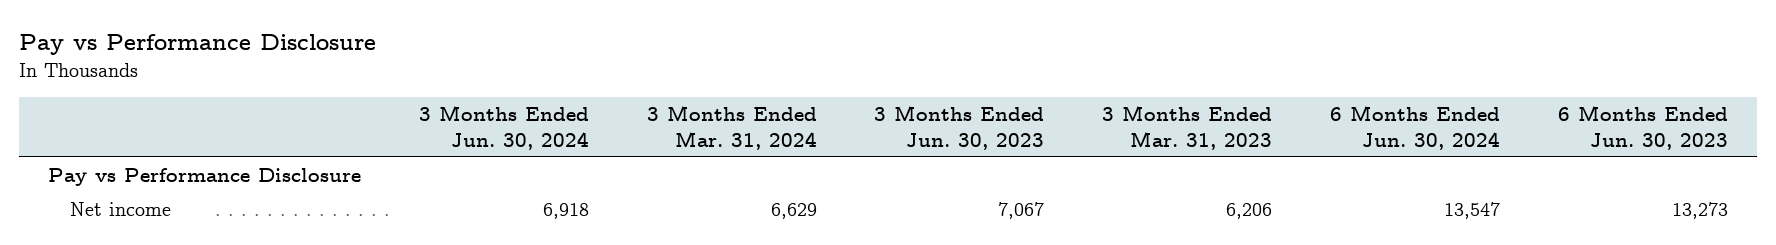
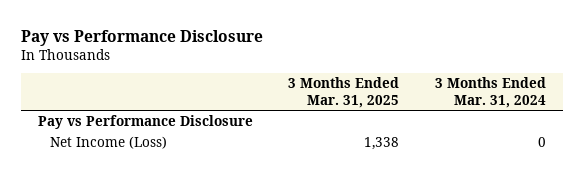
- | 3 Months Ended Jun. 30, 2024 | 3 Months Ended Mar. 31, 2024 | 3 Months Ended Jun. 30, 2023 | 3 Months Ended Mar. 31, 2023 | 6 Months Ended Jun. 30, 2024 | 6 Months Ended Jun. 30, 2023
+ | 3 Months Ended Mar. 31, 2025 | 3 Months Ended Mar. 31, 2024
- Net income | 6,918 | 6,629 | 7,067 | 6,206 | 13,547 | 13,273
+ Net Income (Loss) | 1,338 | 0

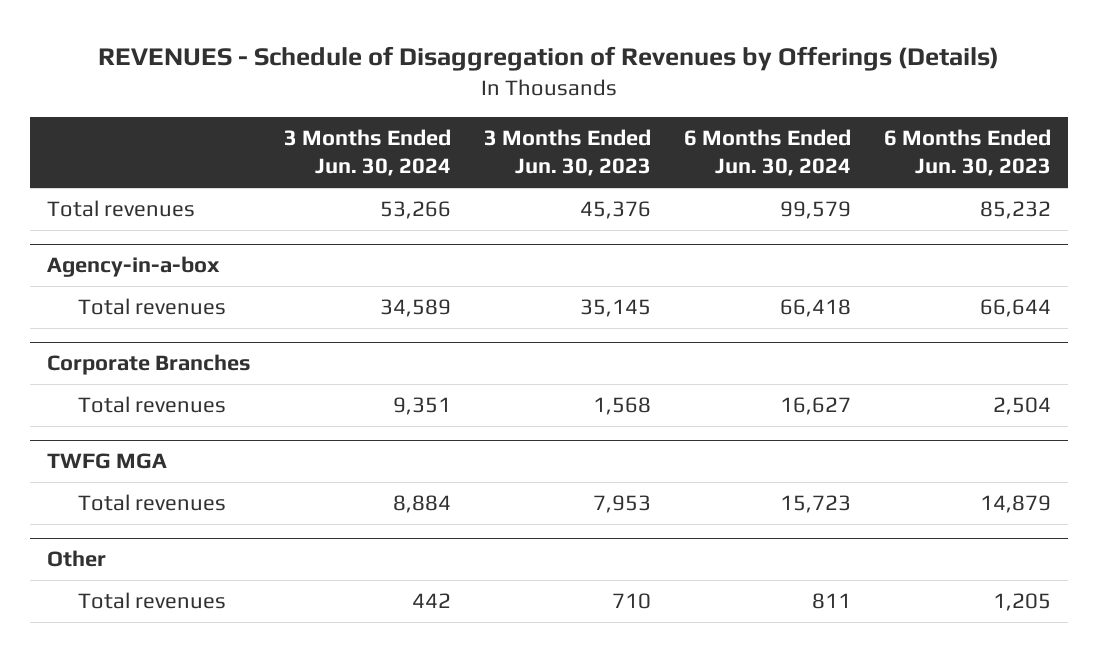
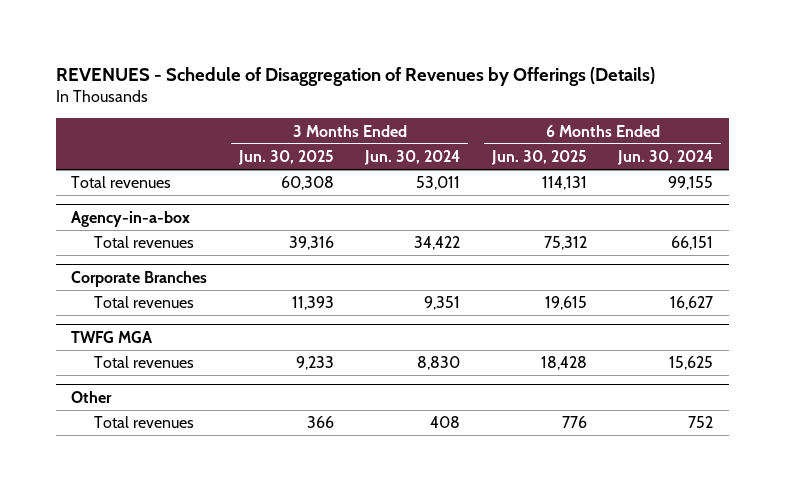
- | 3 Months Ended Jun. 30, 2024 | 3 Months Ended Jun. 30, 2023 | 6 Months Ended Jun. 30, 2024 | 6 Months Ended Jun. 30, 2023
+ | 3 Months Ended Jun. 30, 2025 | 3 Months Ended Jun. 30, 2024 | 6 Months Ended Jun. 30, 2025 | 6 Months Ended Jun. 30, 2024
- Total revenues | 53,266 | 45,376 | 99,579 | 85,232
+ Total revenues | 60,308 | 53,011 | 114,131 | 99,155
@ Agency-in-a-box
- Total revenues | 34,589 | 35,145 | 66,418 | 66,644
+ Total revenues | 39,316 | 34,422 | 75,312 | 66,151
@ TWFG MGA
- Total revenues | 8,884 | 7,953 | 15,723 | 14,879
+ Total revenues | 9,233 | 8,830 | 18,428 | 15,625
@ Other
- Total revenues | 442 | 710 | 811 | 1,205
+ Total revenues | 366 | 408 | 776 | 752

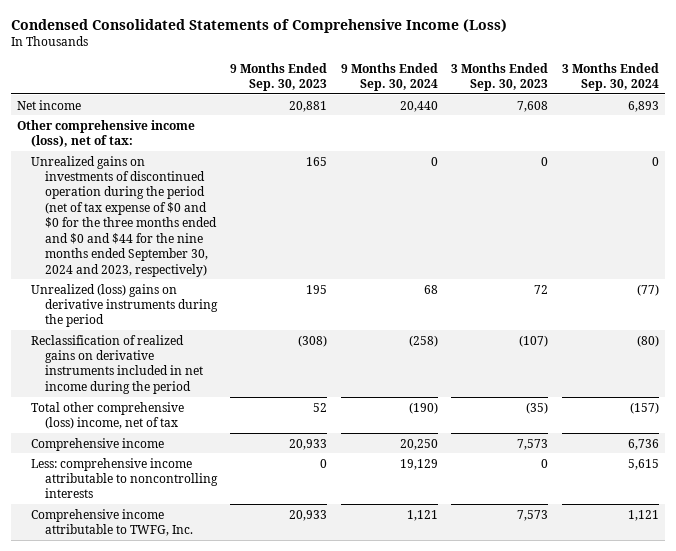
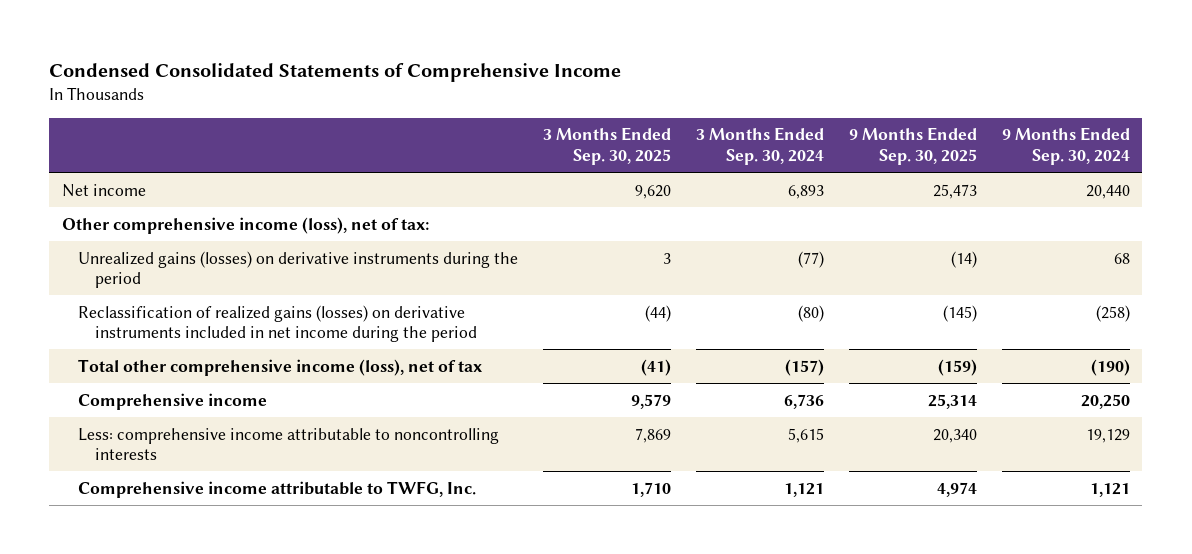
- Condensed Consolidated Statements of Comprehensive Income (Loss)
+ Condensed Consolidated Statements of Comprehensive Income
- | 9 Months Ended Sep. 30, 2023 | 9 Months Ended Sep. 30, 2024 | 3 Months Ended Sep. 30, 2023 | 3 Months Ended Sep. 30, 2024
+ | 3 Months Ended Sep. 30, 2025 | 3 Months Ended Sep. 30, 2024 | 9 Months Ended Sep. 30, 2025 | 9 Months Ended Sep. 30, 2024
- Unrealized gains on investments of discontinued operation during the period (net of tax expense of $0 and $0 for the three months ended and $0 and $44 for the nine months ended September 30, 2024 and 2023, respectively) | 165 | 0 | 0 | 0
- Unrealized (loss) gains on derivative instruments during the period | 195 | 68 | 72 | (77)
- Reclassification of realized gains on derivative instruments included in net income during the period | (308) | (258) | (107) | (80)
- Total other comprehensive (loss) income, net of tax | 52 | (190) | (35) | (157)
+ Unrealized gains (losses) on derivative instruments during the period | 3 | (77) | (14) | 68
+ Reclassification of realized gains (losses) on derivative instruments included in net income during the period | (44) | (80) | (145) | (258)
+ Total other comprehensive income (loss), net of tax | (41) | (157) | (159) | (190)

